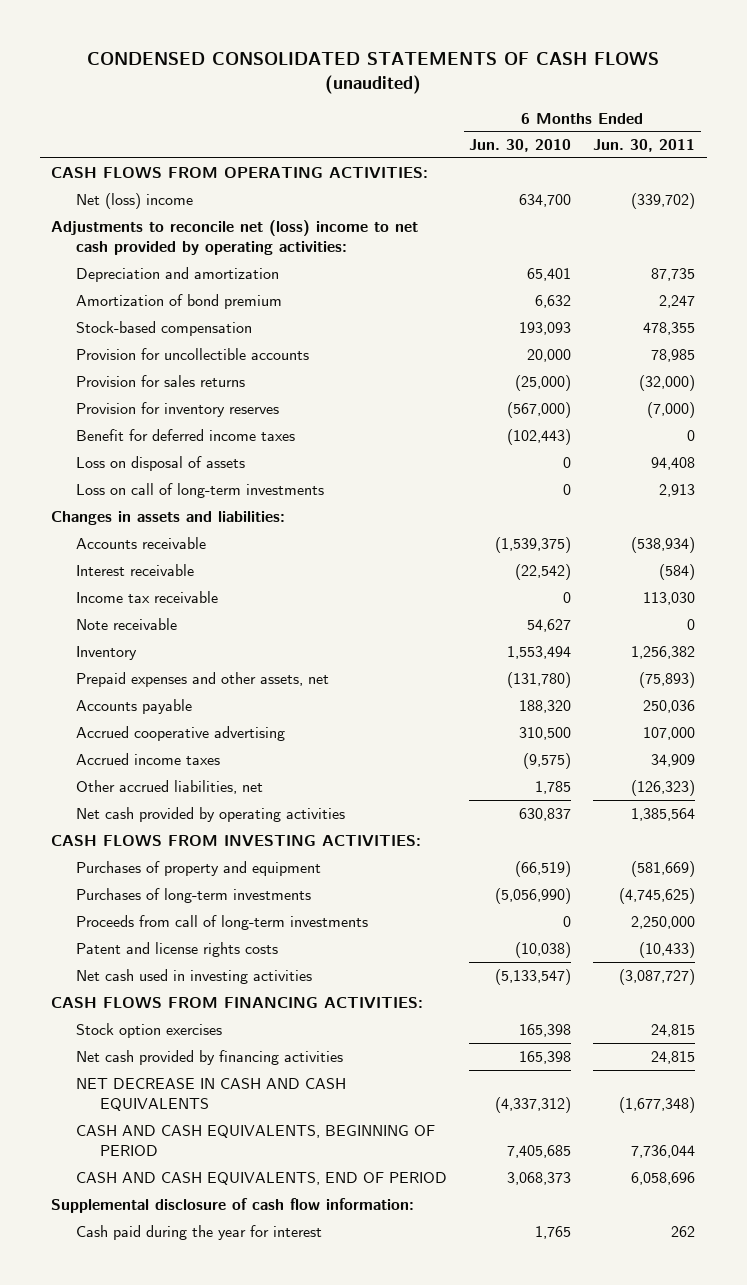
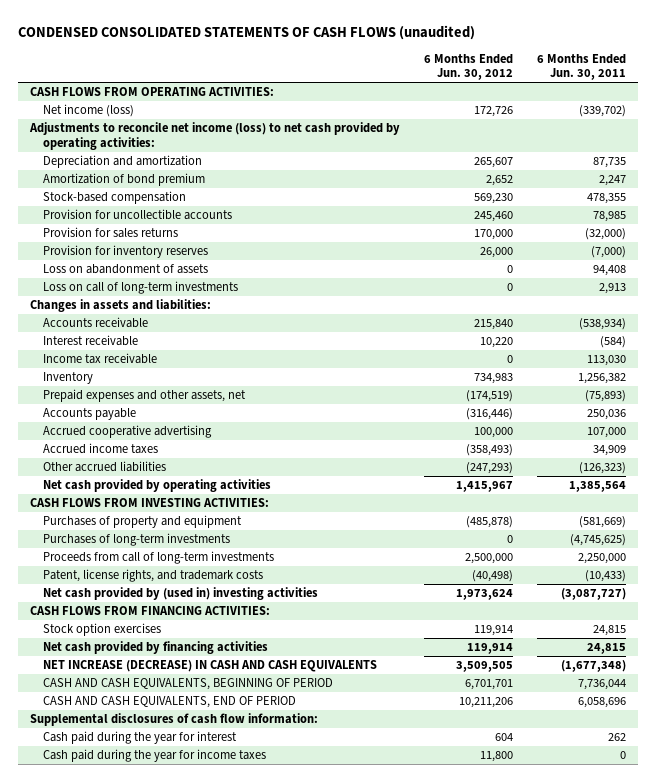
- | 6 Months Ended Jun. 30, 2010 | 6 Months Ended Jun. 30, 2011
+ | 6 Months Ended Jun. 30, 2012 | 6 Months Ended Jun. 30, 2011
- Net (loss) income | 634,700 | (339,702)
- Adjustments to reconcile net (loss) income to net cash provided by operating activities:
+ Net income (loss) | 172,726 | (339,702)
+ Adjustments to reconcile net income (loss) to net cash provided by operating activities:
- Benefit for deferred income taxes | (102,443) | 0
- Loss on disposal of assets | 0 | 94,408
+ Loss on abandonment of assets | 0 | 94,408
- Note receivable | 54,627 | 0
- Other accrued liabilities, net | 1,785 | (126,323)
+ Other accrued liabilities | (247,293) | (126,323)
- Patent and license rights costs | (10,038) | (10,433)
- Net cash used in investing activities | (5,133,547) | (3,087,727)
+ Patent, license rights, and trademark costs | (40,498) | (10,433)
+ Net cash provided by (used in) investing activities | 1,973,624 | (3,087,727)
- NET DECREASE IN CASH AND CASH EQUIVALENTS | (4,337,312) | (1,677,348)
+ NET INCREASE (DECREASE) IN CASH AND CASH EQUIVALENTS | 3,509,505 | (1,677,348)
- Supplemental disclosure of cash flow information:
+ Supplemental disclosures of cash flow information:
+ Cash paid during the year for income taxes | 11,800 | 0

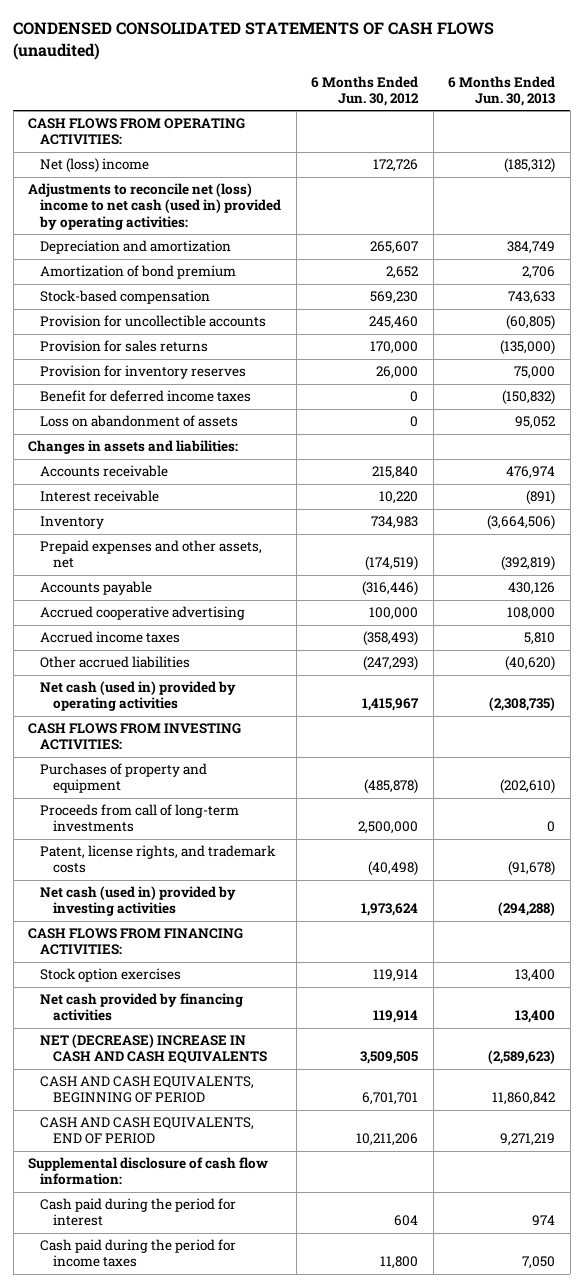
- | 6 Months Ended Jun. 30, 2012 | 6 Months Ended Jun. 30, 2011
+ | 6 Months Ended Jun. 30, 2012 | 6 Months Ended Jun. 30, 2013
- Net income (loss) | 172,726 | (339,702)
- Adjustments to reconcile net income (loss) to net cash provided by operating activities:
+ Net (loss) income | 172,726 | (185,312)
+ Adjustments to reconcile net (loss) income to net cash (used in) provided by operating activities:
+ Benefit for deferred income taxes | 0 | (150,832)
- Loss on call of long-term investments | 0 | 2,913
- Income tax receivable | 0 | 113,030
- Net cash provided by operating activities | 1,415,967 | 1,385,564
+ Net cash (used in) provided by operating activities | 1,415,967 | (2,308,735)
- Purchases of long-term investments | 0 | (4,745,625)
- Net cash provided by (used in) investing activities | 1,973,624 | (3,087,727)
+ Net cash (used in) provided by investing activities | 1,973,624 | (294,288)
- NET INCREASE (DECREASE) IN CASH AND CASH EQUIVALENTS | 3,509,505 | (1,677,348)
+ NET (DECREASE) INCREASE IN CASH AND CASH EQUIVALENTS | 3,509,505 | (2,589,623)
- Supplemental disclosures of cash flow information:
- Cash paid during the year for interest | 604 | 262
- Cash paid during the year for income taxes | 11,800 | 0
+ Supplemental disclosure of cash flow information:
+ Cash paid during the period for interest | 604 | 974
+ Cash paid during the period for income taxes | 11,800 | 7,050

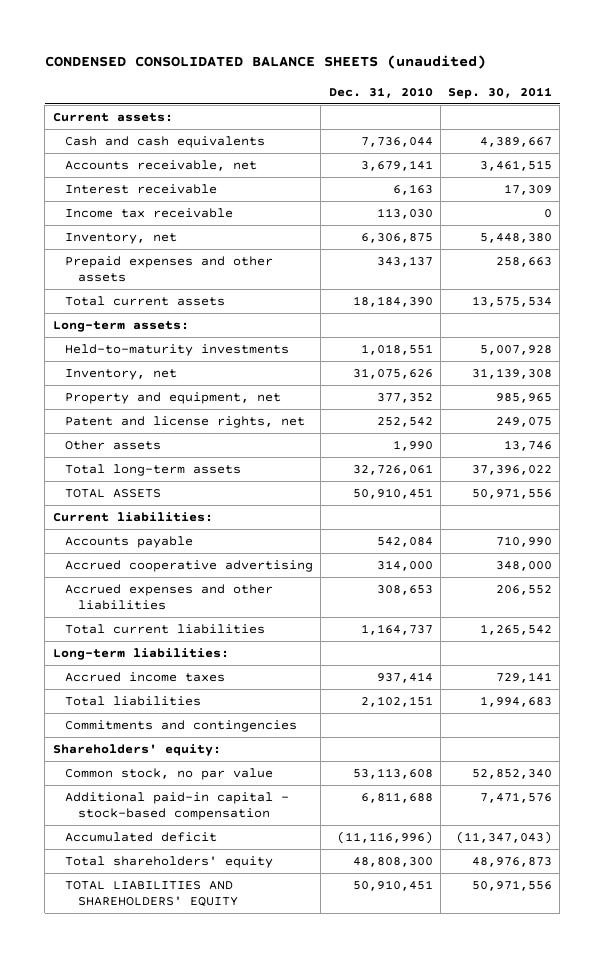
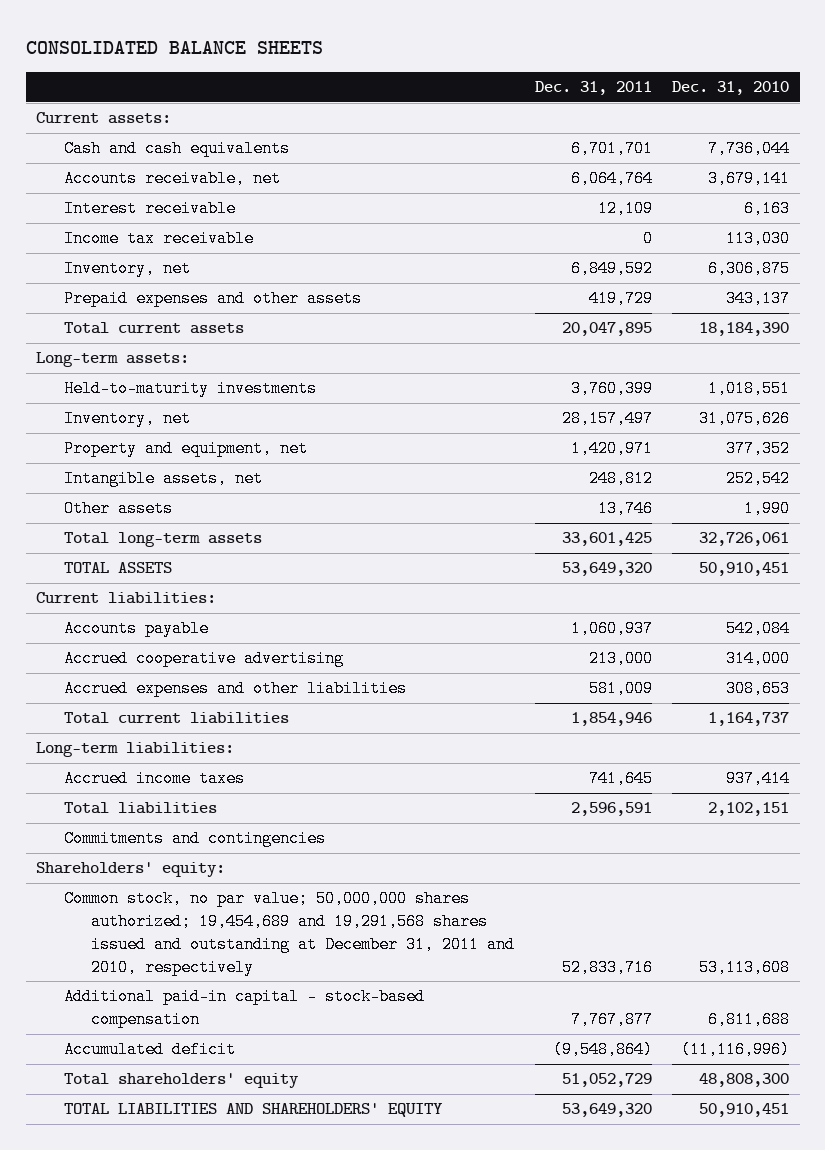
- CONDENSED CONSOLIDATED BALANCE SHEETS (unaudited)
+ CONSOLIDATED BALANCE SHEETS
- | Dec. 31, 2010 | Sep. 30, 2011
+ | Dec. 31, 2011 | Dec. 31, 2010
- Patent and license rights, net | 252,542 | 249,075
+ Intangible assets, net | 248,812 | 252,542
- Common stock, no par value | 53,113,608 | 52,852,340
+ Common stock, no par value; 50,000,000 shares authorized; 19,454,689 and 19,291,568 shares issued and outstanding at December 31, 2011 and 2010, respectively | 52,833,716 | 53,113,608

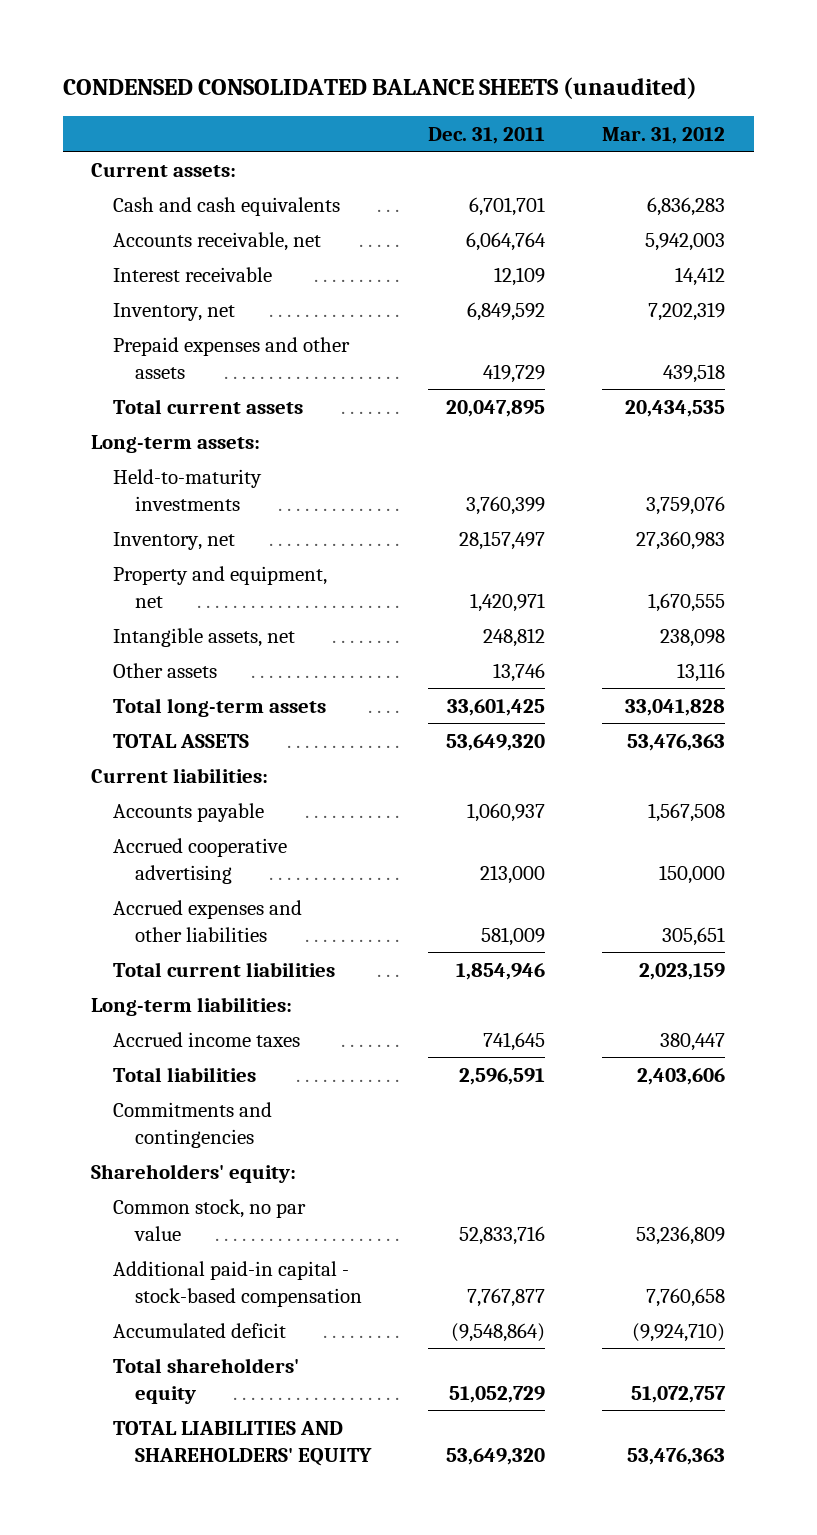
- CONSOLIDATED BALANCE SHEETS
+ CONDENSED CONSOLIDATED BALANCE SHEETS (unaudited)
- | Dec. 31, 2011 | Dec. 31, 2010
+ | Dec. 31, 2011 | Mar. 31, 2012
- Income tax receivable | 0 | 113,030
- Common stock, no par value; 50,000,000 shares authorized; 19,454,689 and 19,291,568 shares issued and outstanding at December 31, 2011 and 2010, respectively | 52,833,716 | 53,113,608
+ Common stock, no par value | 52,833,716 | 53,236,809

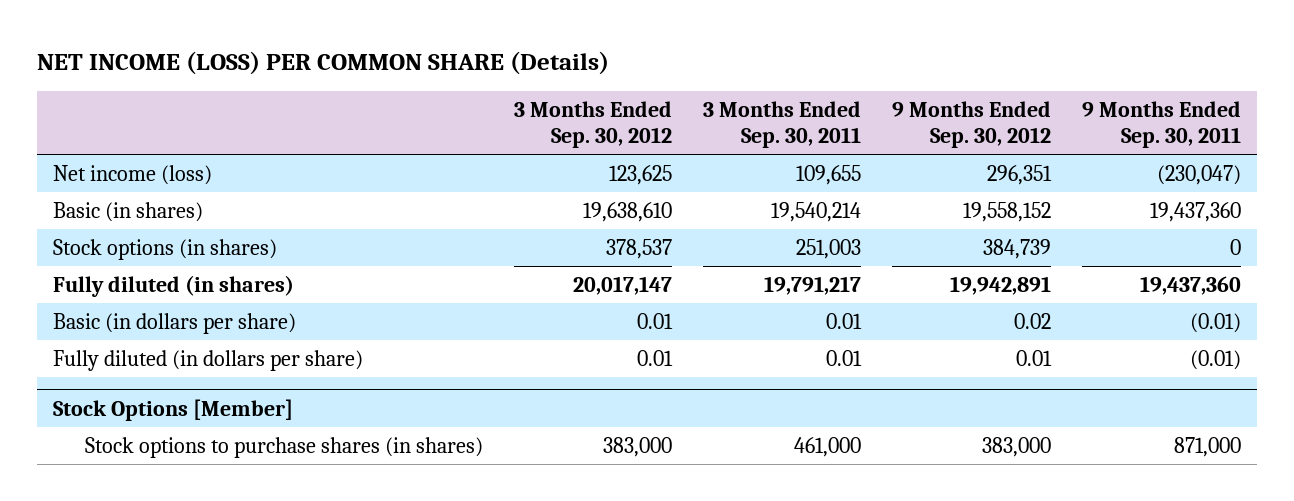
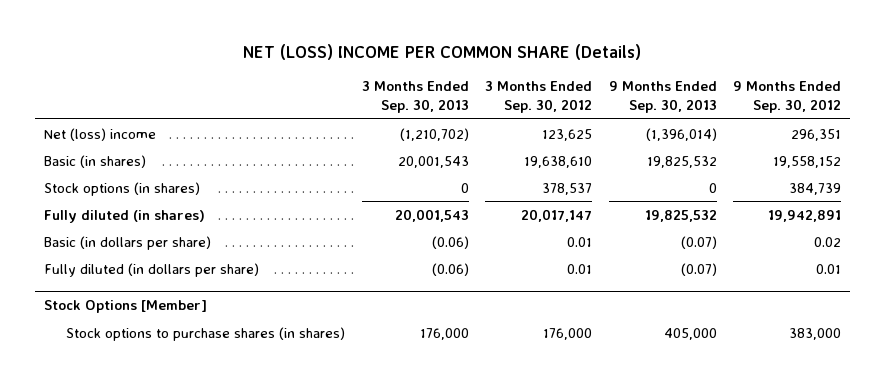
- NET INCOME (LOSS) PER COMMON SHARE (Details)
+ NET (LOSS) INCOME PER COMMON SHARE (Details)
- | 3 Months Ended Sep. 30, 2012 | 3 Months Ended Sep. 30, 2011 | 9 Months Ended Sep. 30, 2012 | 9 Months Ended Sep. 30, 2011
+ | 3 Months Ended Sep. 30, 2013 | 3 Months Ended Sep. 30, 2012 | 9 Months Ended Sep. 30, 2013 | 9 Months Ended Sep. 30, 2012
- Net income (loss) | 123,625 | 109,655 | 296,351 | (230,047)
+ Net (loss) income | (1,210,702) | 123,625 | (1,396,014) | 296,351
@ Stock Options [Member]
- Stock options to purchase shares (in shares) | 383,000 | 461,000 | 383,000 | 871,000
+ Stock options to purchase shares (in shares) | 176,000 | 176,000 | 405,000 | 383,000

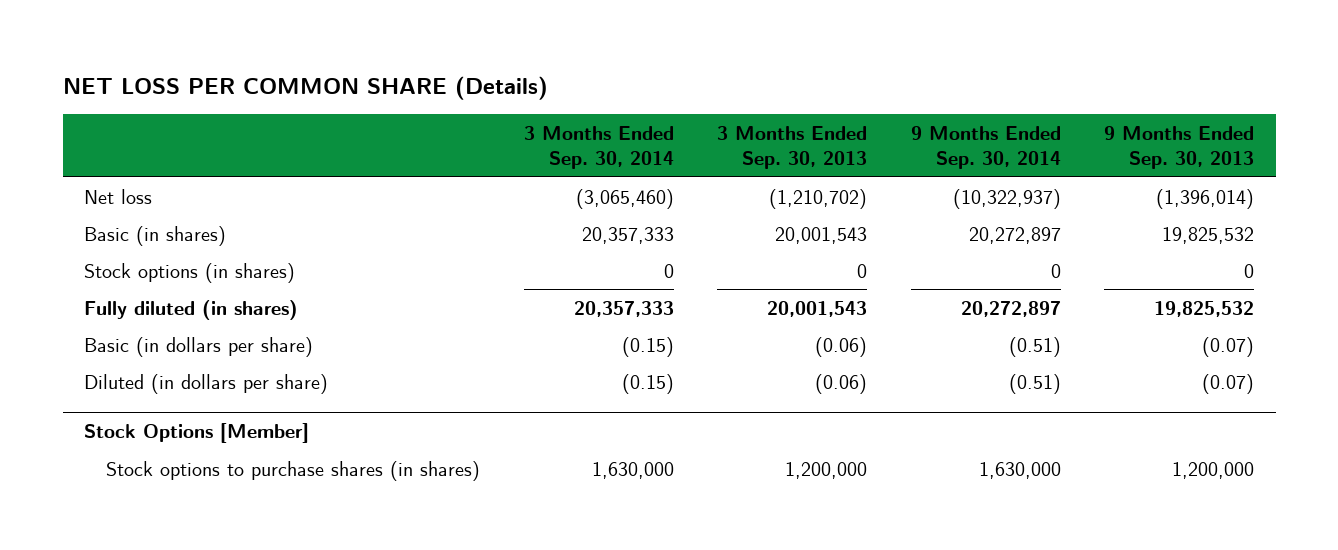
- NET (LOSS) INCOME PER COMMON SHARE (Details)
+ NET LOSS PER COMMON SHARE (Details)
- | 3 Months Ended Sep. 30, 2013 | 3 Months Ended Sep. 30, 2012 | 9 Months Ended Sep. 30, 2013 | 9 Months Ended Sep. 30, 2012
+ | 3 Months Ended Sep. 30, 2014 | 3 Months Ended Sep. 30, 2013 | 9 Months Ended Sep. 30, 2014 | 9 Months Ended Sep. 30, 2013
- Net (loss) income | (1,210,702) | 123,625 | (1,396,014) | 296,351
+ Net loss | (3,065,460) | (1,210,702) | (10,322,937) | (1,396,014)
- Fully diluted (in dollars per share) | (0.06) | 0.01 | (0.07) | 0.01
+ Diluted (in dollars per share) | (0.15) | (0.06) | (0.51) | (0.07)
@ Stock Options [Member]
- Stock options to purchase shares (in shares) | 176,000 | 176,000 | 405,000 | 383,000
+ Stock options to purchase shares (in shares) | 1,630,000 | 1,200,000 | 1,630,000 | 1,200,000

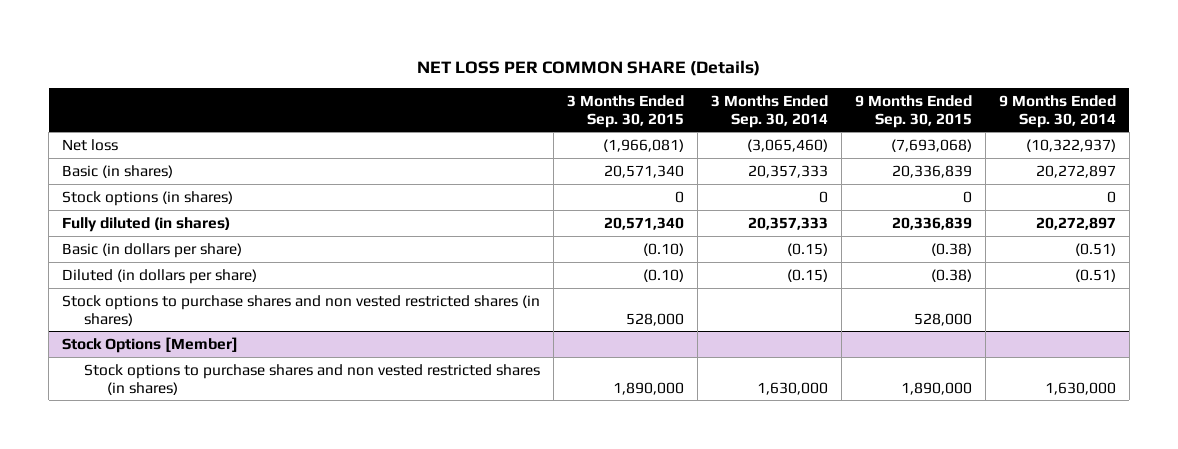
- | 3 Months Ended Sep. 30, 2014 | 3 Months Ended Sep. 30, 2013 | 9 Months Ended Sep. 30, 2014 | 9 Months Ended Sep. 30, 2013
+ | 3 Months Ended Sep. 30, 2015 | 3 Months Ended Sep. 30, 2014 | 9 Months Ended Sep. 30, 2015 | 9 Months Ended Sep. 30, 2014
+ Stock options to purchase shares and non vested restricted shares (in shares) | 528,000 | | 528,000 |
@ Stock Options [Member]
- Stock options to purchase shares (in shares) | 1,630,000 | 1,200,000 | 1,630,000 | 1,200,000
+ Stock options to purchase shares and non vested restricted shares (in shares) | 1,890,000 | 1,630,000 | 1,890,000 | 1,630,000

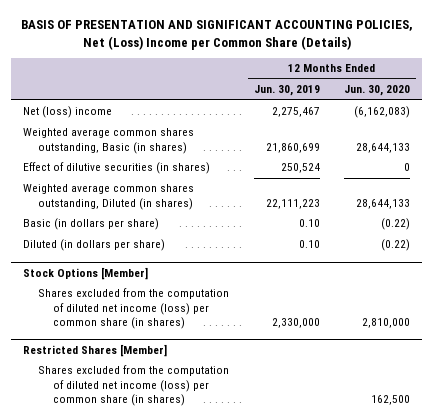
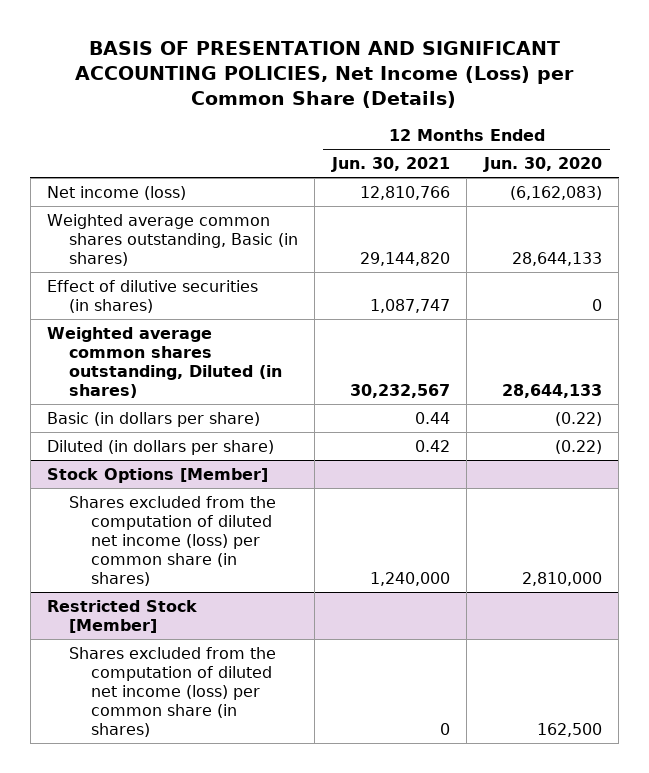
- BASIS OF PRESENTATION AND SIGNIFICANT ACCOUNTING POLICIES, Net (Loss) Income per Common Share (Details)
+ BASIS OF PRESENTATION AND SIGNIFICANT ACCOUNTING POLICIES, Net Income (Loss) per Common Share (Details)
- | 12 Months Ended Jun. 30, 2019 | 12 Months Ended Jun. 30, 2020
+ | 12 Months Ended Jun. 30, 2021 | 12 Months Ended Jun. 30, 2020
- Net (loss) income | 2,275,467 | (6,162,083)
+ Net income (loss) | 12,810,766 | (6,162,083)
- Restricted Shares [Member]
+ Restricted Stock [Member]

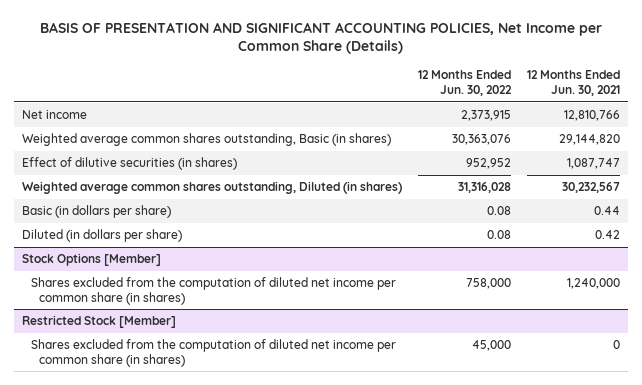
- BASIS OF PRESENTATION AND SIGNIFICANT ACCOUNTING POLICIES, Net Income (Loss) per Common Share (Details)
+ BASIS OF PRESENTATION AND SIGNIFICANT ACCOUNTING POLICIES, Net Income per Common Share (Details)
- | 12 Months Ended Jun. 30, 2021 | 12 Months Ended Jun. 30, 2020
+ | 12 Months Ended Jun. 30, 2022 | 12 Months Ended Jun. 30, 2021
- Net income (loss) | 12,810,766 | (6,162,083)
+ Net income | 2,373,915 | 12,810,766
@ Stock Options [Member]
- Shares excluded from the computation of diluted net income (loss) per common share (in shares) | 1,240,000 | 2,810,000
+ Shares excluded from the computation of diluted net income per common share (in shares) | 758,000 | 1,240,000
@ Restricted Stock [Member]
- Shares excluded from the computation of diluted net income (loss) per common share (in shares) | 0 | 162,500
+ Shares excluded from the computation of diluted net income per common share (in shares) | 45,000 | 0

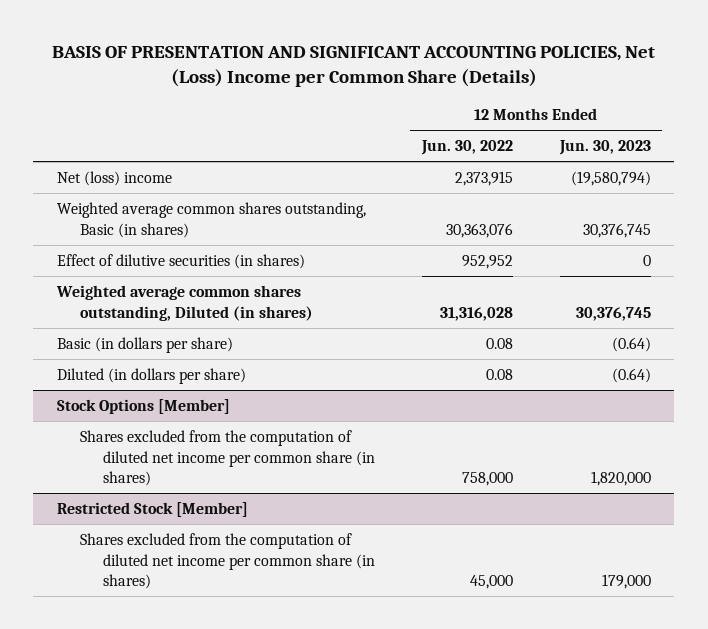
- BASIS OF PRESENTATION AND SIGNIFICANT ACCOUNTING POLICIES, Net Income per Common Share (Details)
+ BASIS OF PRESENTATION AND SIGNIFICANT ACCOUNTING POLICIES, Net (Loss) Income per Common Share (Details)
- | 12 Months Ended Jun. 30, 2022 | 12 Months Ended Jun. 30, 2021
+ | 12 Months Ended Jun. 30, 2022 | 12 Months Ended Jun. 30, 2023
- Net income | 2,373,915 | 12,810,766
+ Net (loss) income | 2,373,915 | (19,580,794)

